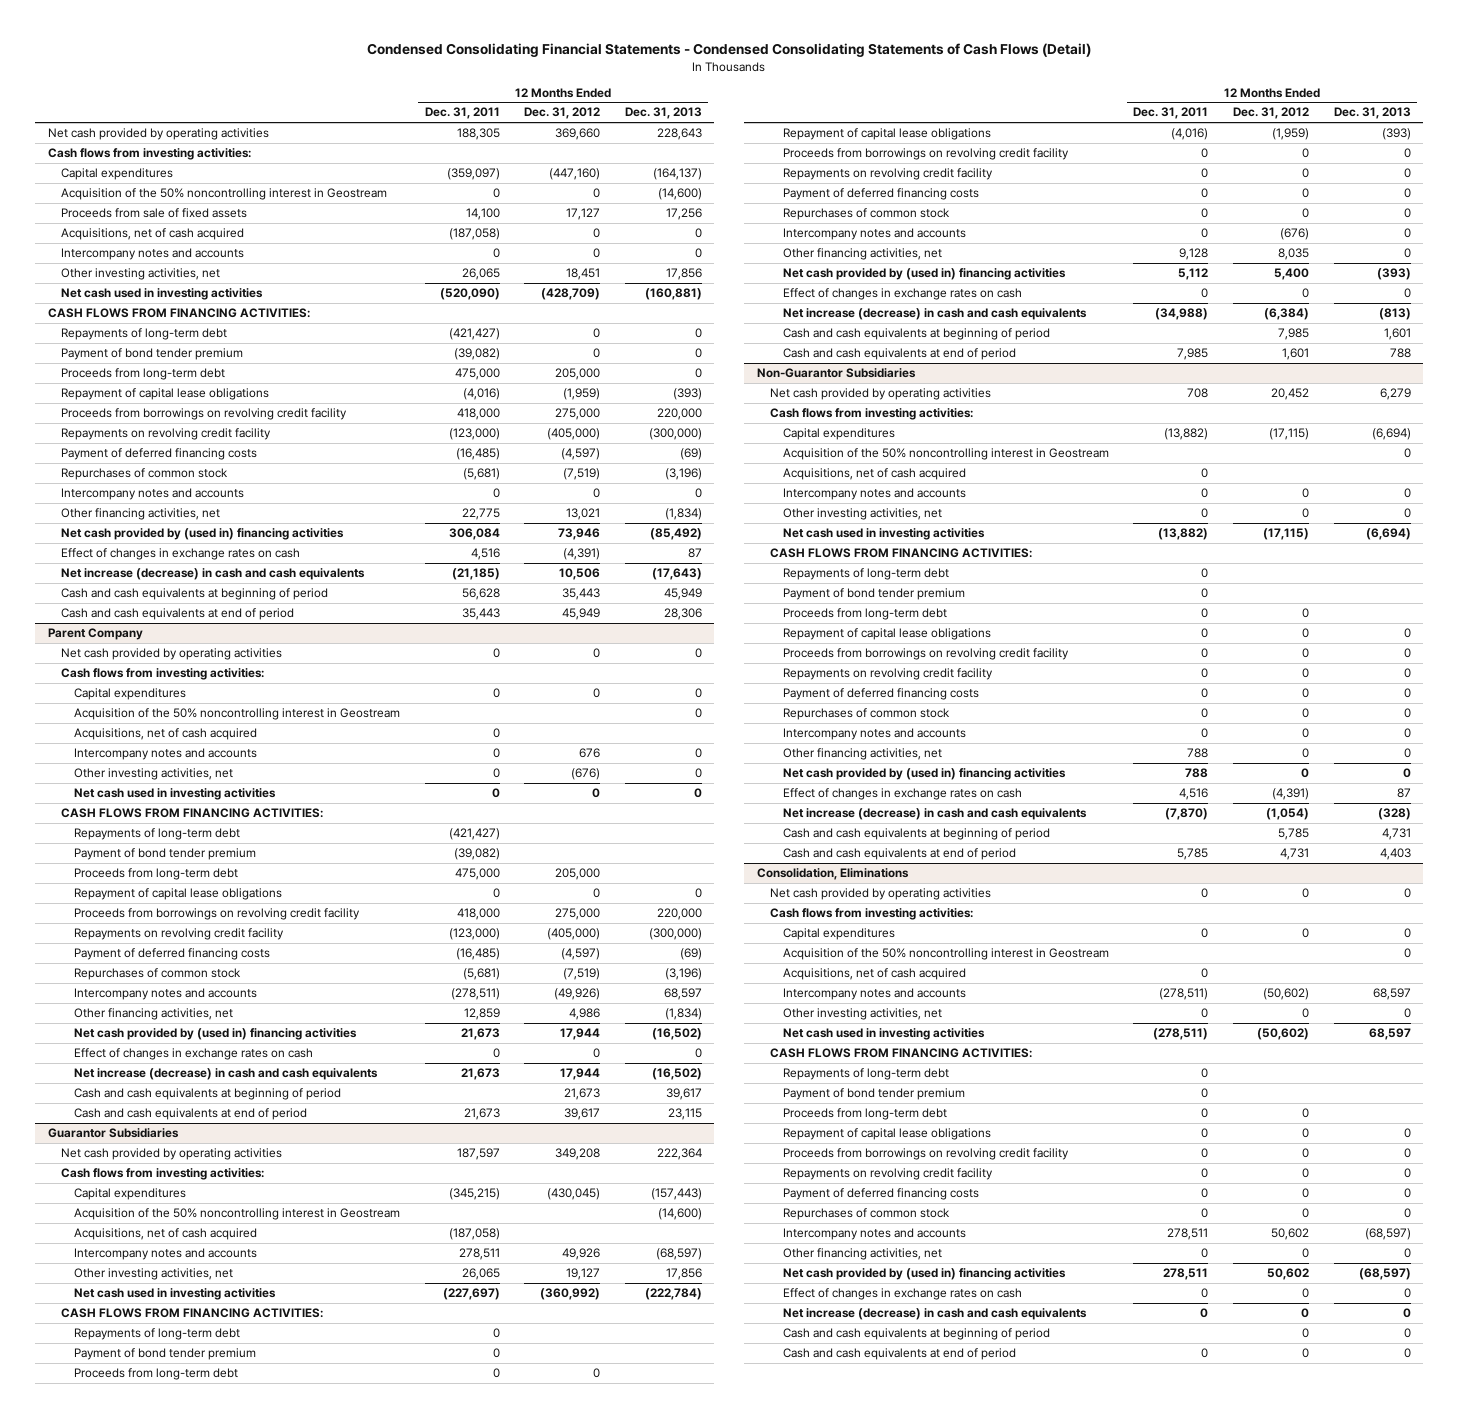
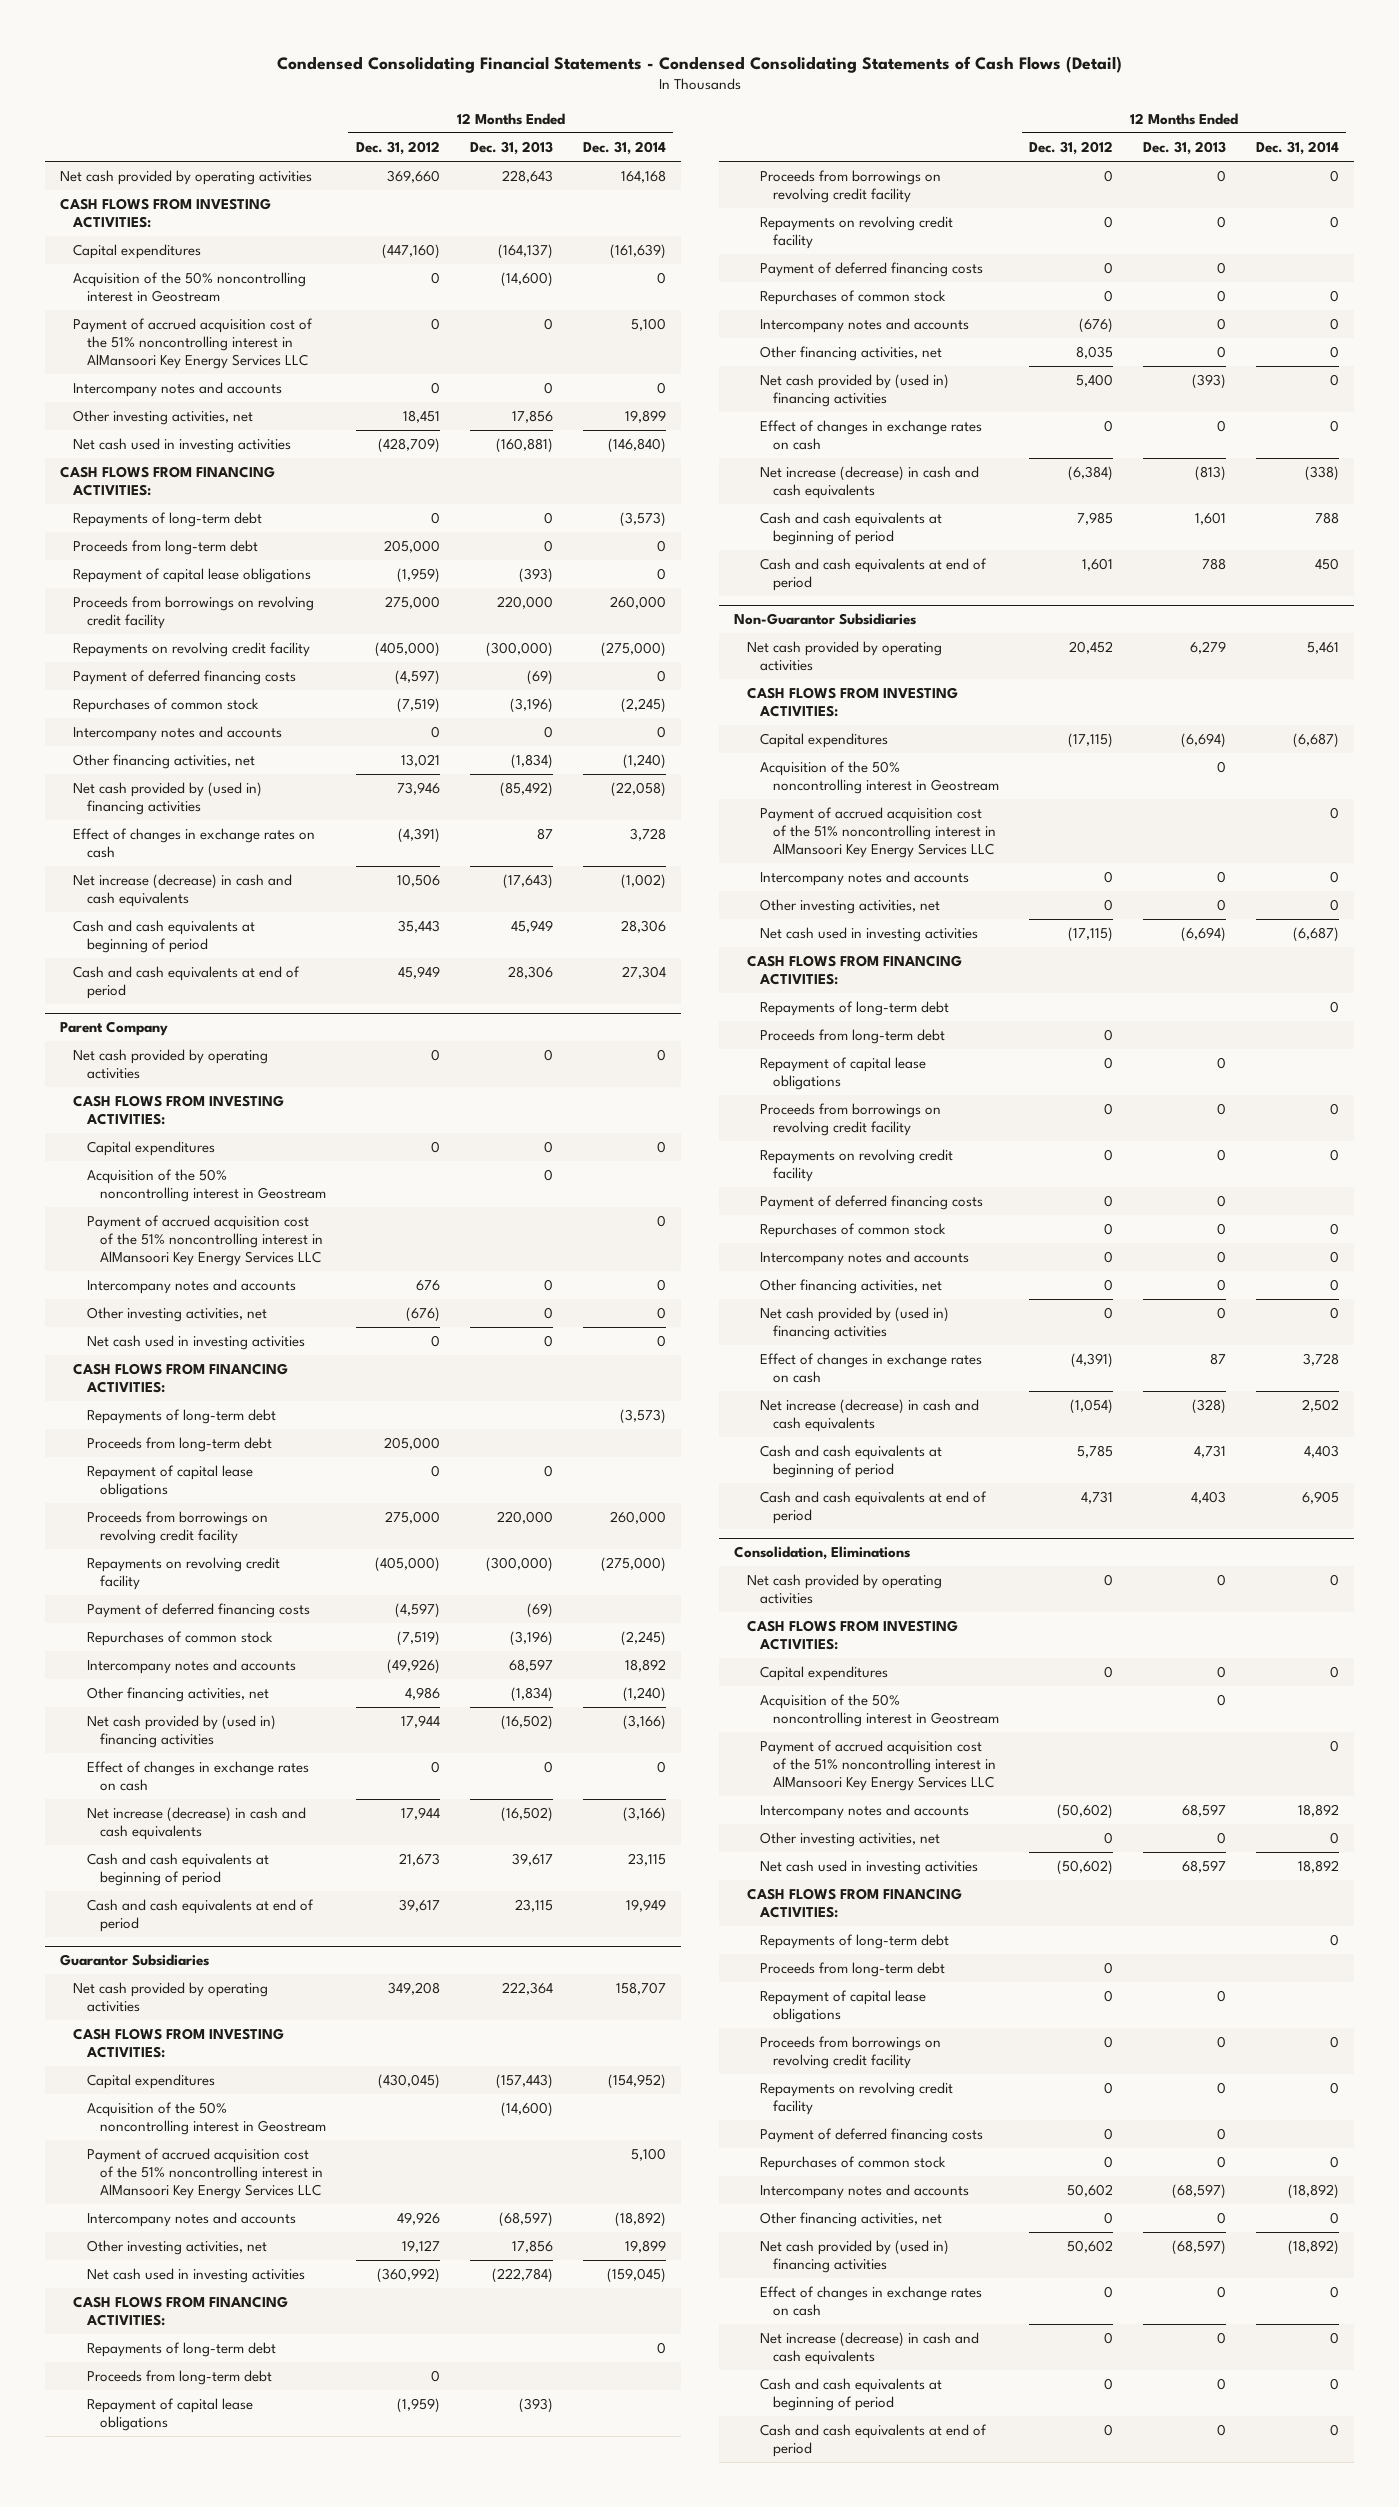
- | 12 Months Ended Dec. 31, 2011 | 12 Months Ended Dec. 31, 2012 | 12 Months Ended Dec. 31, 2013
+ | 12 Months Ended Dec. 31, 2012 | 12 Months Ended Dec. 31, 2013 | 12 Months Ended Dec. 31, 2014
- Cash flows from investing activities:
+ CASH FLOWS FROM INVESTING ACTIVITIES:
- Proceeds from sale of fixed assets | 14,100 | 17,127 | 17,256
- Acquisitions, net of cash acquired | (187,058) | 0 | 0
+ Payment of accrued acquisition cost of the 51% noncontrolling interest in AlMansoori Key Energy Services LLC | 0 | 0 | 5,100
- Payment of bond tender premium | (39,082) | 0 | 0
@ Parent Company
- Cash flows from investing activities:
+ CASH FLOWS FROM INVESTING ACTIVITIES:
- Acquisitions, net of cash acquired | 0 | |
+ Payment of accrued acquisition cost of the 51% noncontrolling interest in AlMansoori Key Energy Services LLC | | | 0
- Payment of bond tender premium | (39,082) | |
@ Guarantor Subsidiaries
- Cash flows from investing activities:
+ CASH FLOWS FROM INVESTING ACTIVITIES:
- Acquisitions, net of cash acquired | (187,058) | |
+ Payment of accrued acquisition cost of the 51% noncontrolling interest in AlMansoori Key Energy Services LLC | | | 5,100
- Payment of bond tender premium | 0 | |
@ Non-Guarantor Subsidiaries
- Cash flows from investing activities:
+ CASH FLOWS FROM INVESTING ACTIVITIES:
- Acquisitions, net of cash acquired | 0 | |
+ Payment of accrued acquisition cost of the 51% noncontrolling interest in AlMansoori Key Energy Services LLC | | | 0
- Payment of bond tender premium | 0 | |
@ Consolidation, Eliminations
- Cash flows from investing activities:
+ CASH FLOWS FROM INVESTING ACTIVITIES:
- Acquisitions, net of cash acquired | 0 | |
+ Payment of accrued acquisition cost of the 51% noncontrolling interest in AlMansoori Key Energy Services LLC | | | 0
- Payment of bond tender premium | 0 | |

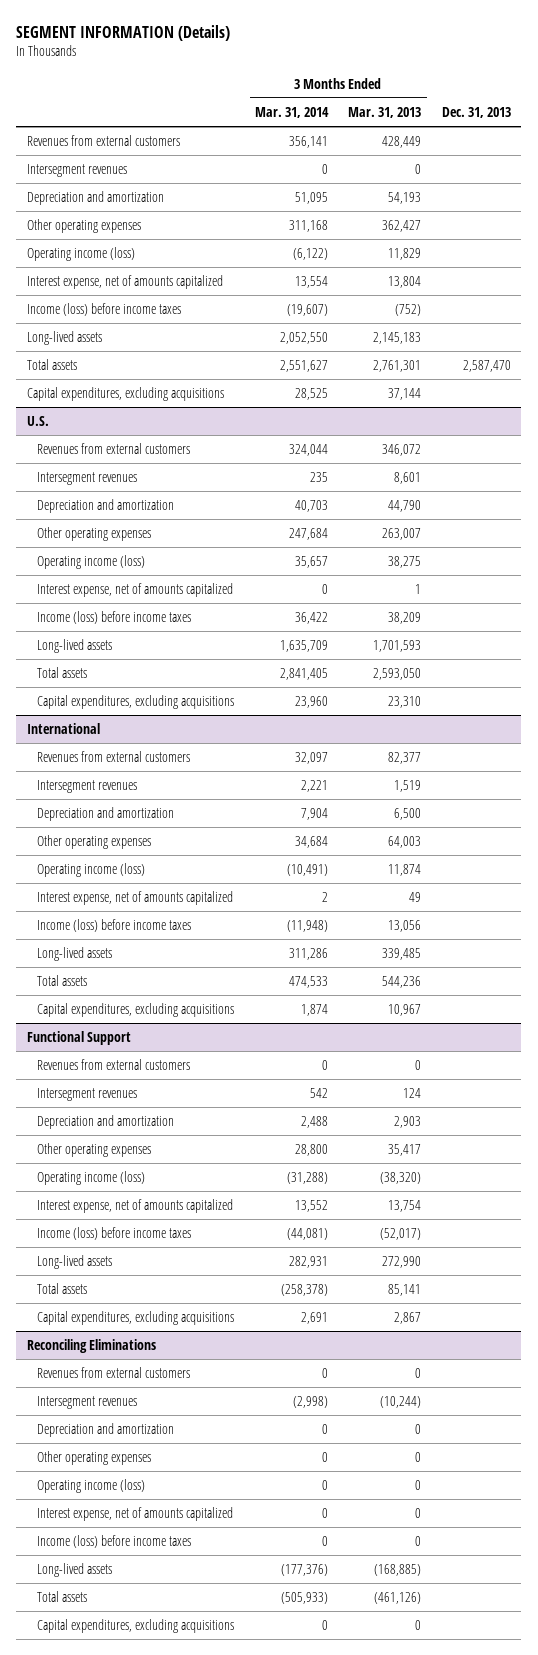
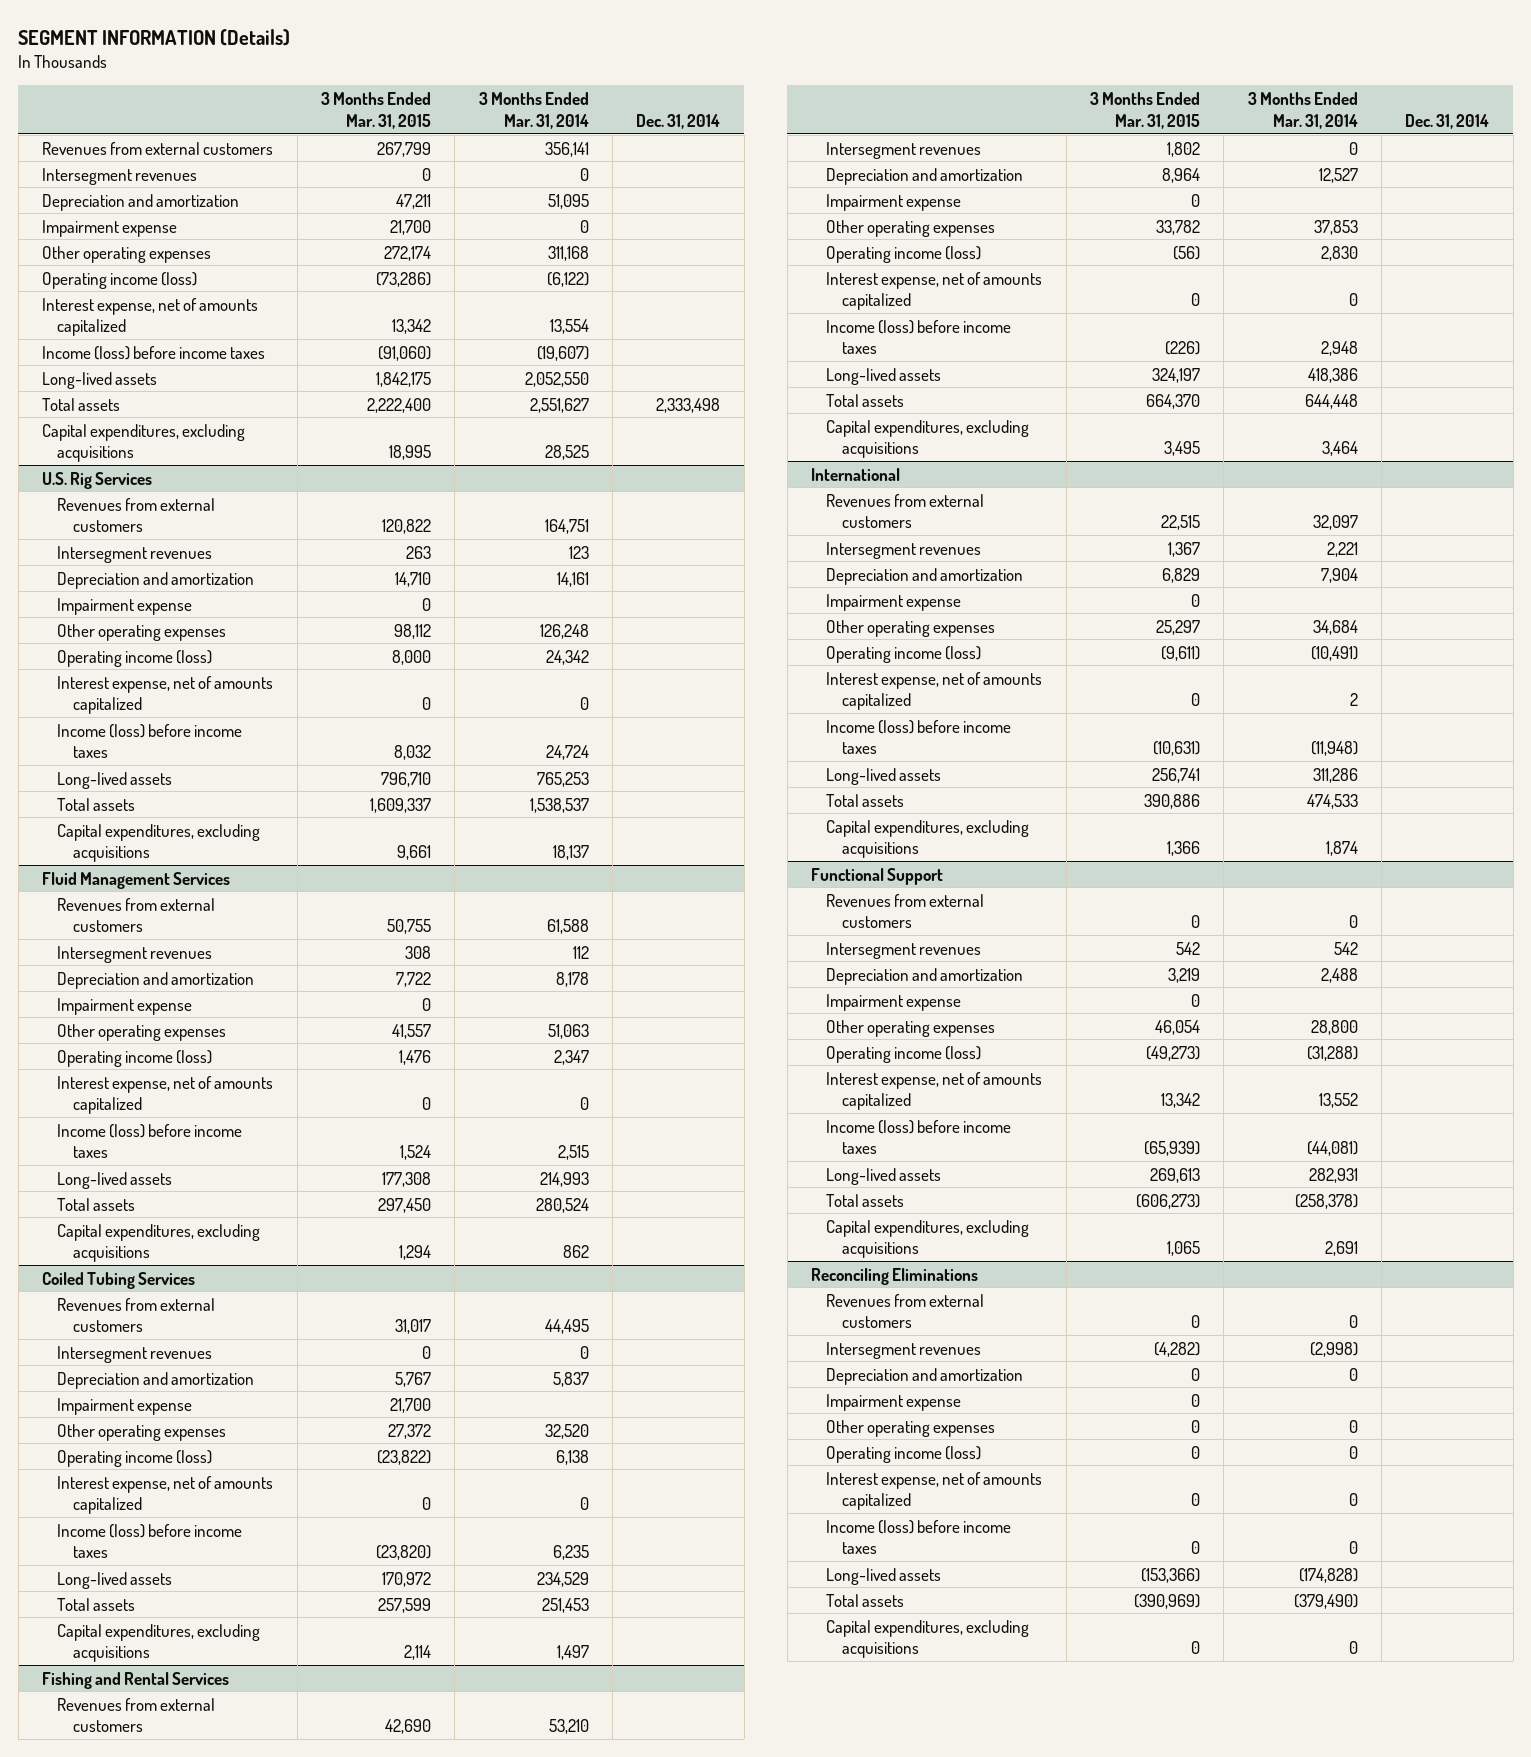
- | 3 Months Ended Mar. 31, 2014 | 3 Months Ended Mar. 31, 2013 | Dec. 31, 2013
+ | 3 Months Ended Mar. 31, 2015 | 3 Months Ended Mar. 31, 2014 | Dec. 31, 2014
+ Impairment expense | 21,700 | 0 |
- U.S.
- Revenues from external customers | 324,044 | 346,072 |
- Intersegment revenues | 235 | 8,601 |
- Depreciation and amortization | 40,703 | 44,790 |
- Other operating expenses | 247,684 | 263,007 |
- Operating income (loss) | 35,657 | 38,275 |
+ U.S. Rig Services
+ Revenues from external customers | 120,822 | 164,751 |
+ Intersegment revenues | 263 | 123 |
+ Depreciation and amortization | 14,710 | 14,161 |
+ Impairment expense | 0 | |
+ Other operating expenses | 98,112 | 126,248 |
+ Operating income (loss) | 8,000 | 24,342 |
- Income (loss) before income taxes | 36,422 | 38,209 |
- Long-lived assets | 1,635,709 | 1,701,593 |
- Total assets | 2,841,405 | 2,593,050 |
- Capital expenditures, excluding acquisitions | 23,960 | 23,310 |
+ Income (loss) before income taxes | 8,032 | 24,724 |
+ Long-lived assets | 796,710 | 765,253 |
+ Total assets | 1,609,337 | 1,538,537 |
+ Capital expenditures, excluding acquisitions | 9,661 | 18,137 |
+ Fluid Management Services
+ Revenues from external customers | 50,755 | 61,588 |
+ Intersegment revenues | 308 | 112 |
+ Depreciation and amortization | 7,722 | 8,178 |
+ Impairment expense | 0 | |
+ Other operating expenses | 41,557 | 51,063 |
+ Operating income (loss) | 1,476 | 2,347 |
+ Interest expense, net of amounts capitalized | 0 | 0 |
+ Income (loss) before income taxes | 1,524 | 2,515 |
+ Long-lived assets | 177,308 | 214,993 |
+ Total assets | 297,450 | 280,524 |
+ Capital expenditures, excluding acquisitions | 1,294 | 862 |
+ Coiled Tubing Services
+ Revenues from external customers | 31,017 | 44,495 |
+ Intersegment revenues | 0 | 0 |
+ Depreciation and amortization | 5,767 | 5,837 |
+ Impairment expense | 21,700 | |
+ Other operating expenses | 27,372 | 32,520 |
+ Operating income (loss) | (23,822) | 6,138 |
+ Interest expense, net of amounts capitalized | 0 | 0 |
+ Income (loss) before income taxes | (23,820) | 6,235 |
+ Long-lived assets | 170,972 | 234,529 |
+ Total assets | 257,599 | 251,453 |
+ Capital expenditures, excluding acquisitions | 2,114 | 1,497 |
+ Fishing and Rental Services
+ Revenues from external customers | 42,690 | 53,210 |
+ Intersegment revenues | 1,802 | 0 |
+ Depreciation and amortization | 8,964 | 12,527 |
+ Impairment expense | 0 | |
+ Other operating expenses | 33,782 | 37,853 |
+ Operating income (loss) | (56) | 2,830 |
+ Interest expense, net of amounts capitalized | 0 | 0 |
+ Income (loss) before income taxes | (226) | 2,948 |
+ Long-lived assets | 324,197 | 418,386 |
+ Total assets | 664,370 | 644,448 |
+ Capital expenditures, excluding acquisitions | 3,495 | 3,464 |
@ International
+ Impairment expense | 0 | |
@ Functional Support
+ Impairment expense | 0 | |
@ Reconciling Eliminations
+ Impairment expense | 0 | |
- Long-lived assets | (177,376) | (168,885) |
- Total assets | (505,933) | (461,126) |
+ Long-lived assets | (153,366) | (174,828) |
+ Total assets | (390,969) | (379,490) |

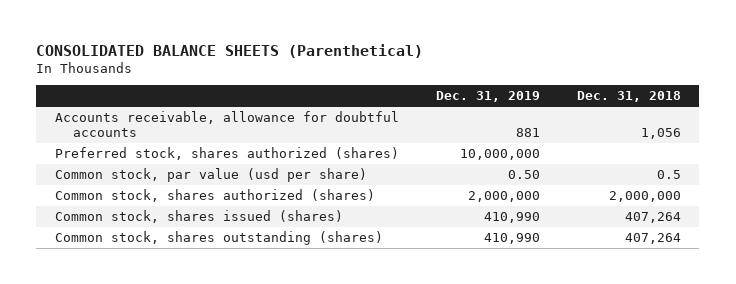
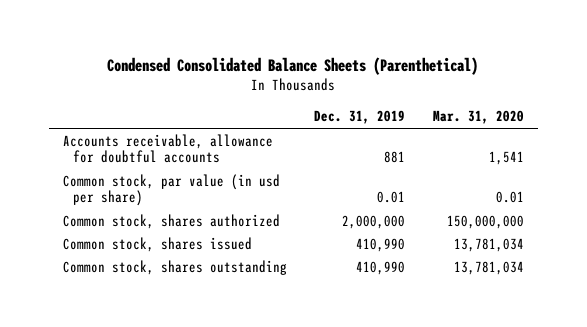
- CONSOLIDATED BALANCE SHEETS (Parenthetical)
+ Condensed Consolidated Balance Sheets (Parenthetical)
- | Dec. 31, 2019 | Dec. 31, 2018
+ | Dec. 31, 2019 | Mar. 31, 2020
- Preferred stock, shares authorized (shares) | 10,000,000 |
- Common stock, par value (usd per share) | 0.50 | 0.5
- Common stock, shares authorized (shares) | 2,000,000 | 2,000,000
- Common stock, shares issued (shares) | 410,990 | 407,264
- Common stock, shares outstanding (shares) | 410,990 | 407,264
+ Common stock, par value (in usd per share) | 0.01 | 0.01
+ Common stock, shares authorized | 2,000,000 | 150,000,000
+ Common stock, shares issued | 410,990 | 13,781,034
+ Common stock, shares outstanding | 410,990 | 13,781,034

